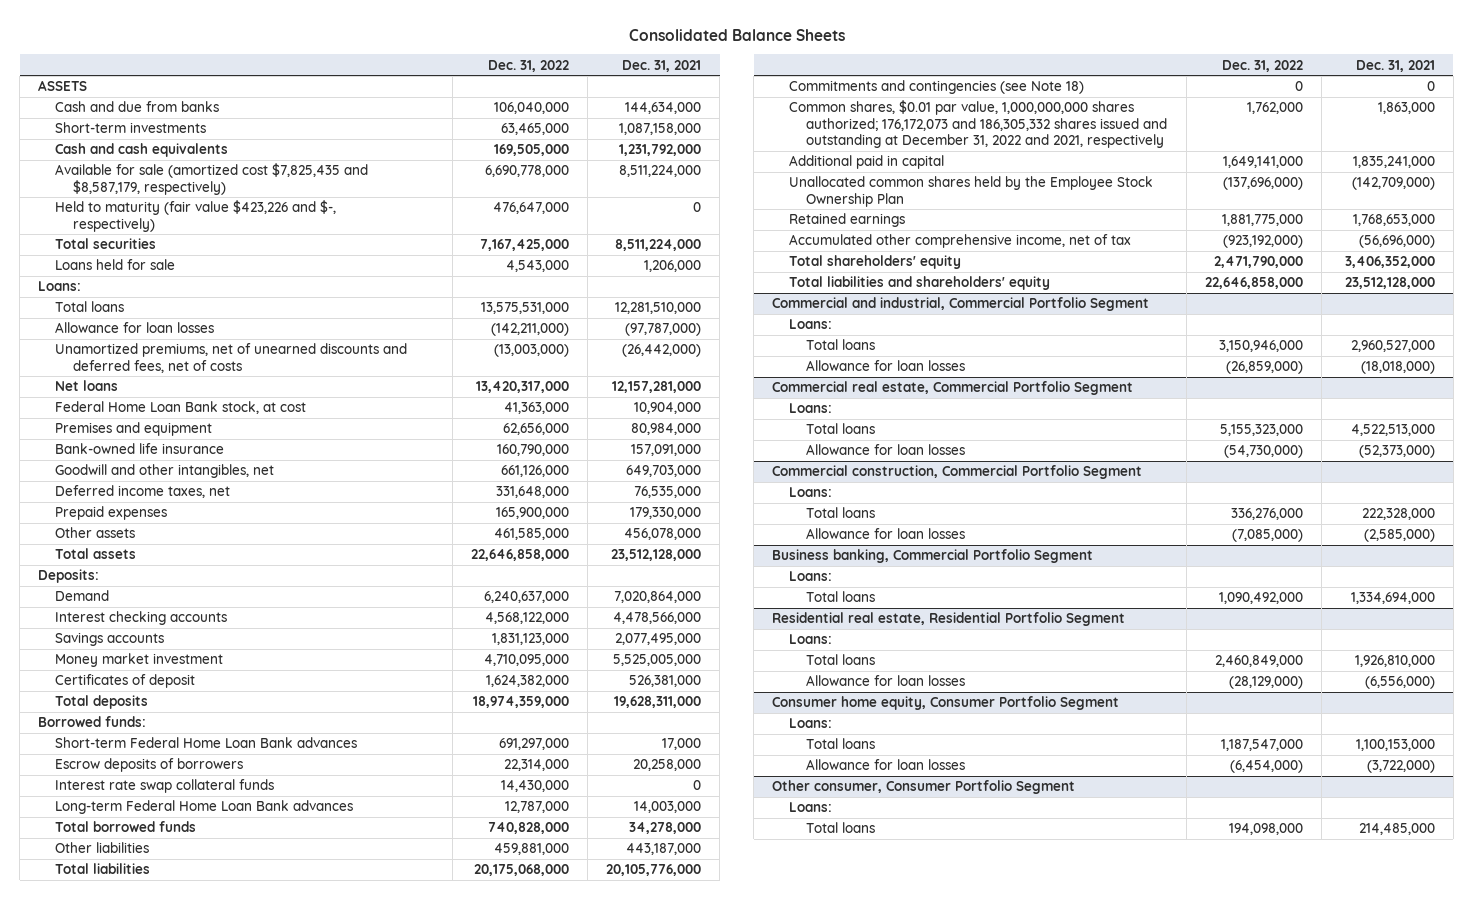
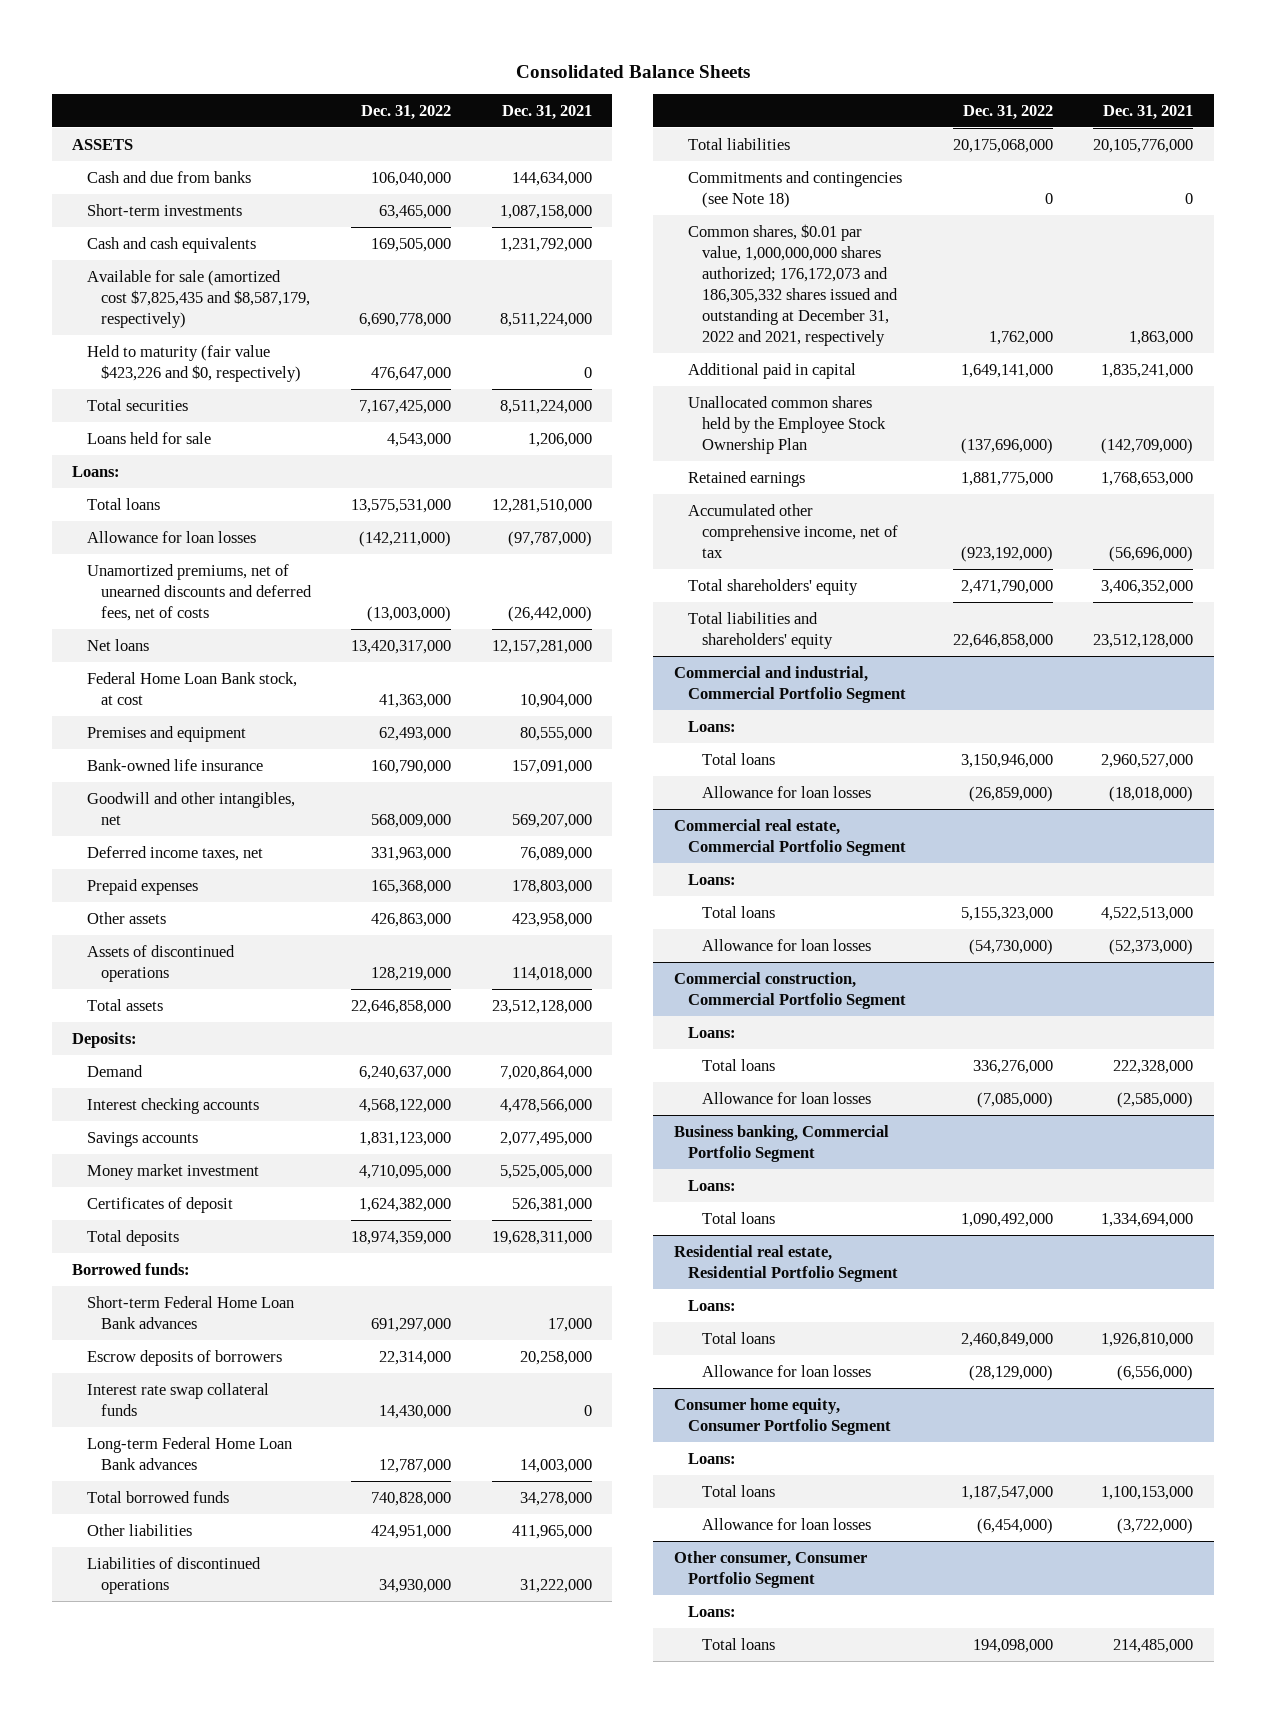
- Held to maturity (fair value $423,226 and $-, respectively) | 476,647,000 | 0
+ Held to maturity (fair value $423,226 and $0, respectively) | 476,647,000 | 0
- Premises and equipment | 62,656,000 | 80,984,000
+ Premises and equipment | 62,493,000 | 80,555,000
- Goodwill and other intangibles, net | 661,126,000 | 649,703,000
- Deferred income taxes, net | 331,648,000 | 76,535,000
- Prepaid expenses | 165,900,000 | 179,330,000
- Other assets | 461,585,000 | 456,078,000
+ Goodwill and other intangibles, net | 568,009,000 | 569,207,000
+ Deferred income taxes, net | 331,963,000 | 76,089,000
+ Prepaid expenses | 165,368,000 | 178,803,000
+ Other assets | 426,863,000 | 423,958,000
+ Assets of discontinued operations | 128,219,000 | 114,018,000
- Other liabilities | 459,881,000 | 443,187,000
+ Other liabilities | 424,951,000 | 411,965,000
+ Liabilities of discontinued operations | 34,930,000 | 31,222,000

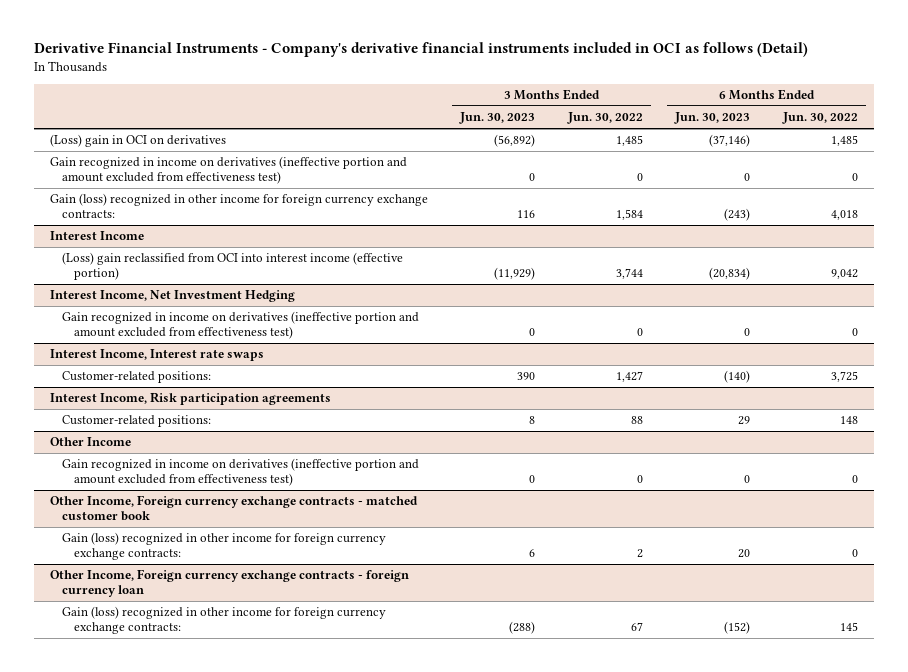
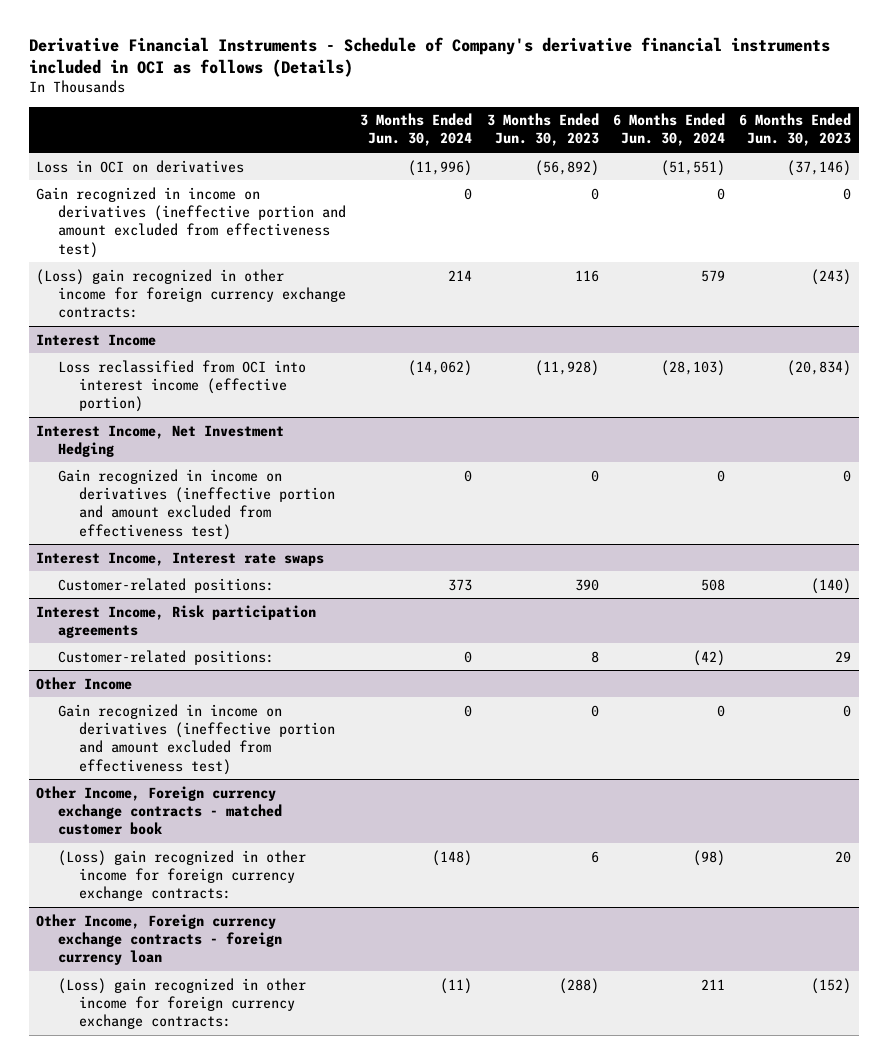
- Derivative Financial Instruments - Company's derivative financial instruments included in OCI as follows (Detail)
+ Derivative Financial Instruments - Schedule of Company's derivative financial instruments included in OCI as follows (Details)
- | 3 Months Ended Jun. 30, 2023 | 3 Months Ended Jun. 30, 2022 | 6 Months Ended Jun. 30, 2023 | 6 Months Ended Jun. 30, 2022
+ | 3 Months Ended Jun. 30, 2024 | 3 Months Ended Jun. 30, 2023 | 6 Months Ended Jun. 30, 2024 | 6 Months Ended Jun. 30, 2023
- (Loss) gain in OCI on derivatives | (56,892) | 1,485 | (37,146) | 1,485
+ Loss in OCI on derivatives | (11,996) | (56,892) | (51,551) | (37,146)
- Gain (loss) recognized in other income for foreign currency exchange contracts: | 116 | 1,584 | (243) | 4,018
+ (Loss) gain recognized in other income for foreign currency exchange contracts: | 214 | 116 | 579 | (243)
@ Interest Income
- (Loss) gain reclassified from OCI into interest income (effective portion) | (11,929) | 3,744 | (20,834) | 9,042
+ Loss reclassified from OCI into interest income (effective portion) | (14,062) | (11,928) | (28,103) | (20,834)
@ Other Income, Foreign currency exchange contracts - matched customer book
- Gain (loss) recognized in other income for foreign currency exchange contracts: | 6 | 2 | 20 | 0
+ (Loss) gain recognized in other income for foreign currency exchange contracts: | (148) | 6 | (98) | 20
@ Other Income, Foreign currency exchange contracts - foreign currency loan
- Gain (loss) recognized in other income for foreign currency exchange contracts: | (288) | 67 | (152) | 145
+ (Loss) gain recognized in other income for foreign currency exchange contracts: | (11) | (288) | 211 | (152)

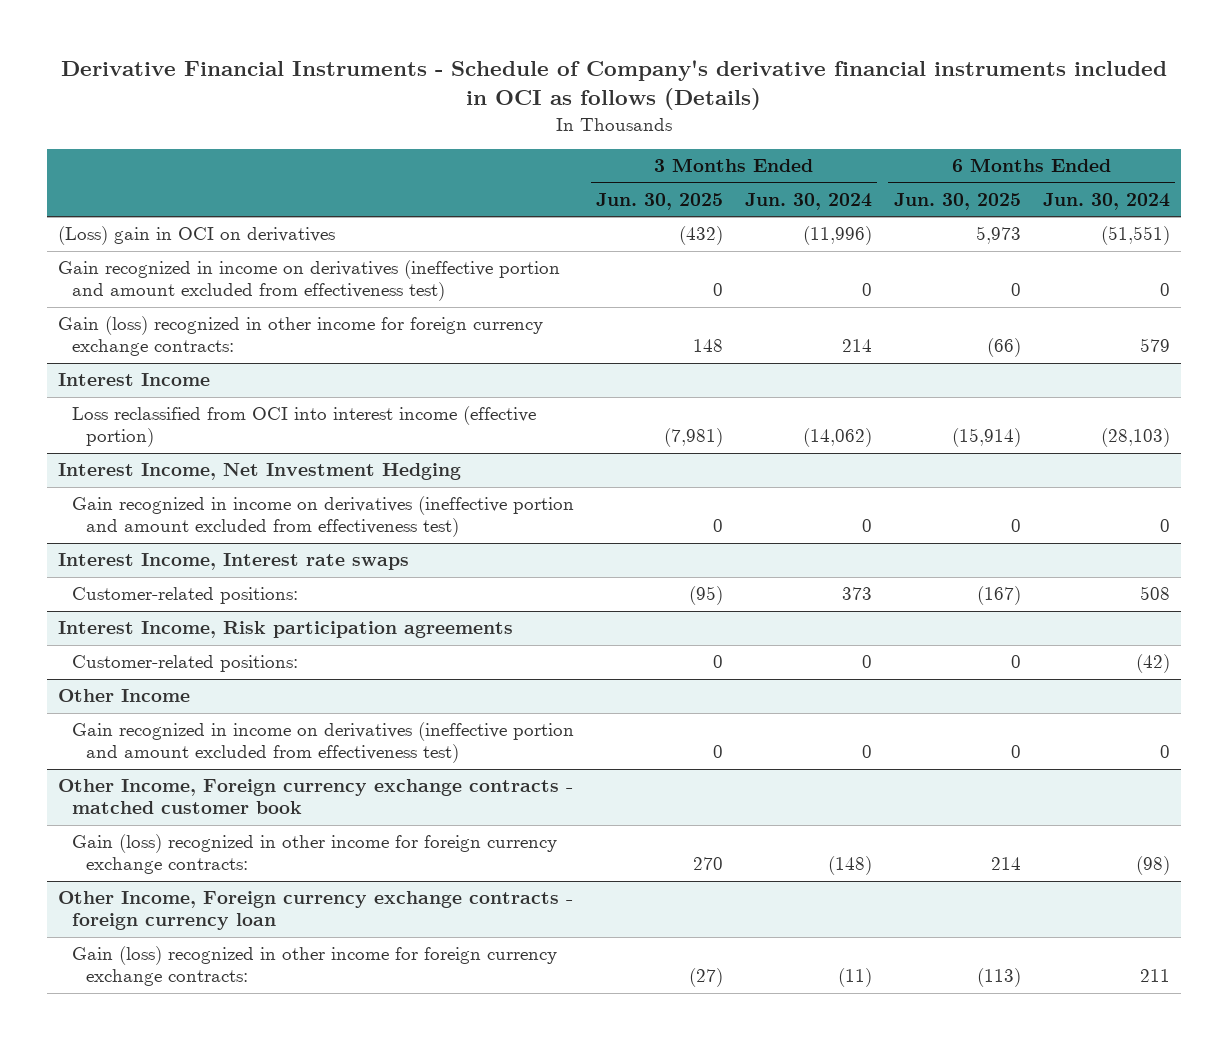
- | 3 Months Ended Jun. 30, 2024 | 3 Months Ended Jun. 30, 2023 | 6 Months Ended Jun. 30, 2024 | 6 Months Ended Jun. 30, 2023
+ | 3 Months Ended Jun. 30, 2025 | 3 Months Ended Jun. 30, 2024 | 6 Months Ended Jun. 30, 2025 | 6 Months Ended Jun. 30, 2024
- Loss in OCI on derivatives | (11,996) | (56,892) | (51,551) | (37,146)
+ (Loss) gain in OCI on derivatives | (432) | (11,996) | 5,973 | (51,551)
- (Loss) gain recognized in other income for foreign currency exchange contracts: | 214 | 116 | 579 | (243)
+ Gain (loss) recognized in other income for foreign currency exchange contracts: | 148 | 214 | (66) | 579
@ Other Income, Foreign currency exchange contracts - matched customer book
- (Loss) gain recognized in other income for foreign currency exchange contracts: | (148) | 6 | (98) | 20
+ Gain (loss) recognized in other income for foreign currency exchange contracts: | 270 | (148) | 214 | (98)
@ Other Income, Foreign currency exchange contracts - foreign currency loan
- (Loss) gain recognized in other income for foreign currency exchange contracts: | (11) | (288) | 211 | (152)
+ Gain (loss) recognized in other income for foreign currency exchange contracts: | (27) | (11) | (113) | 211

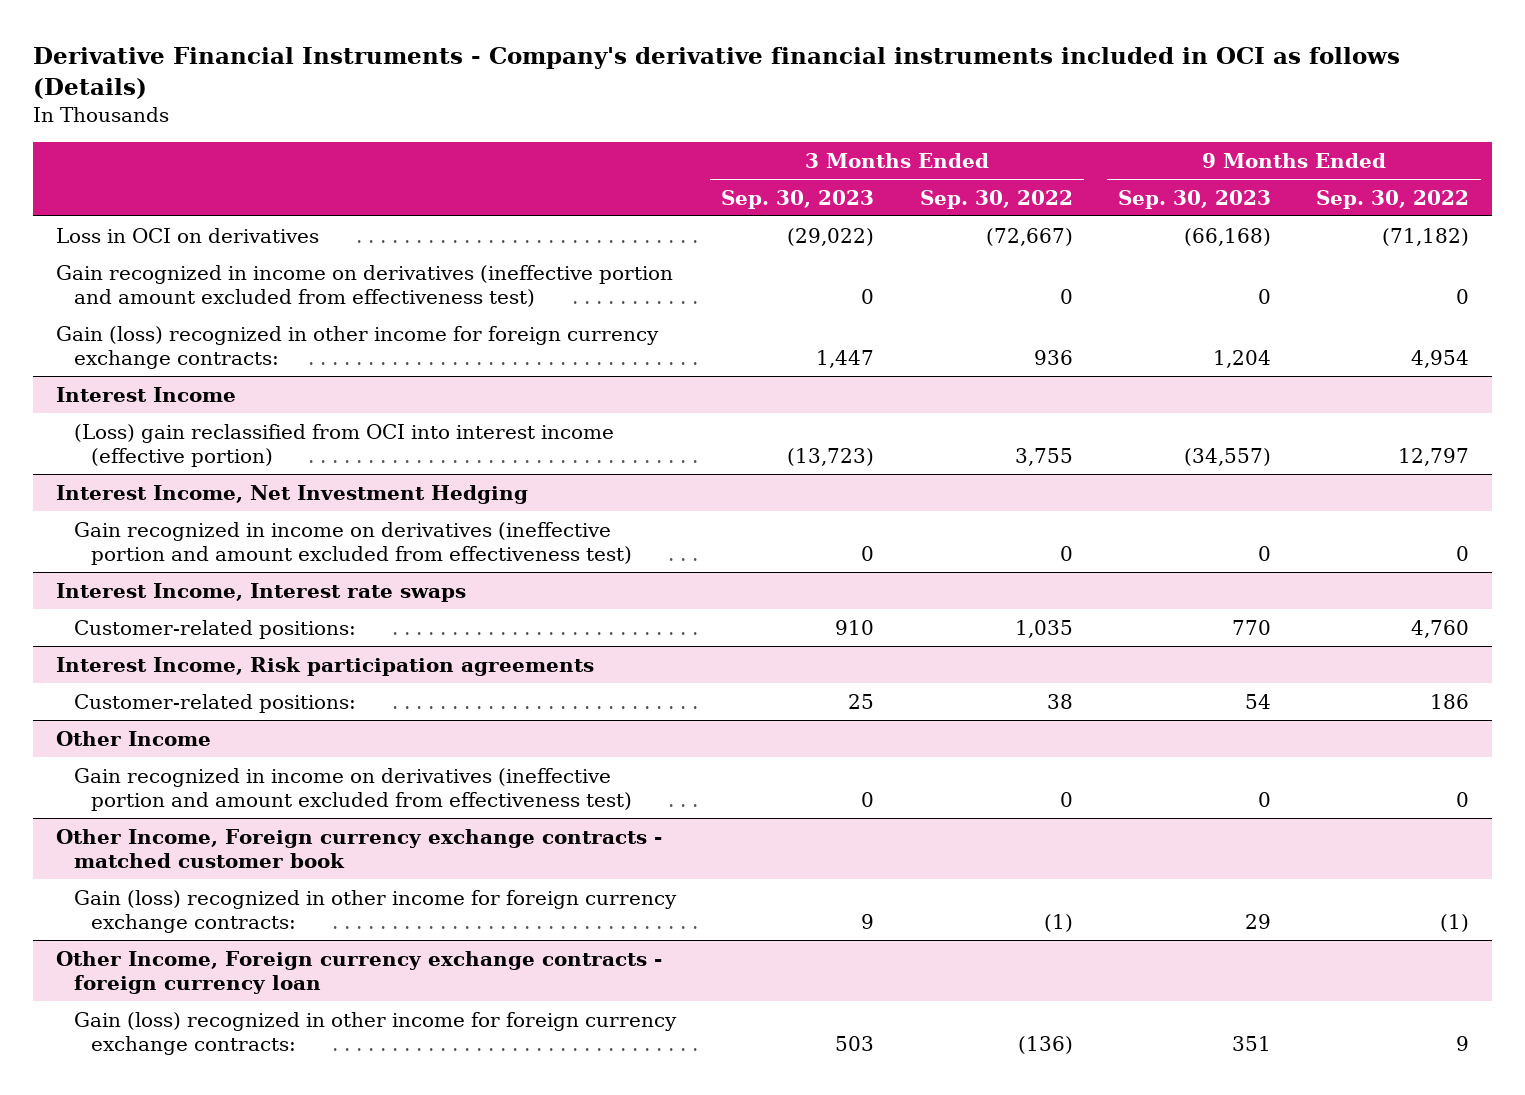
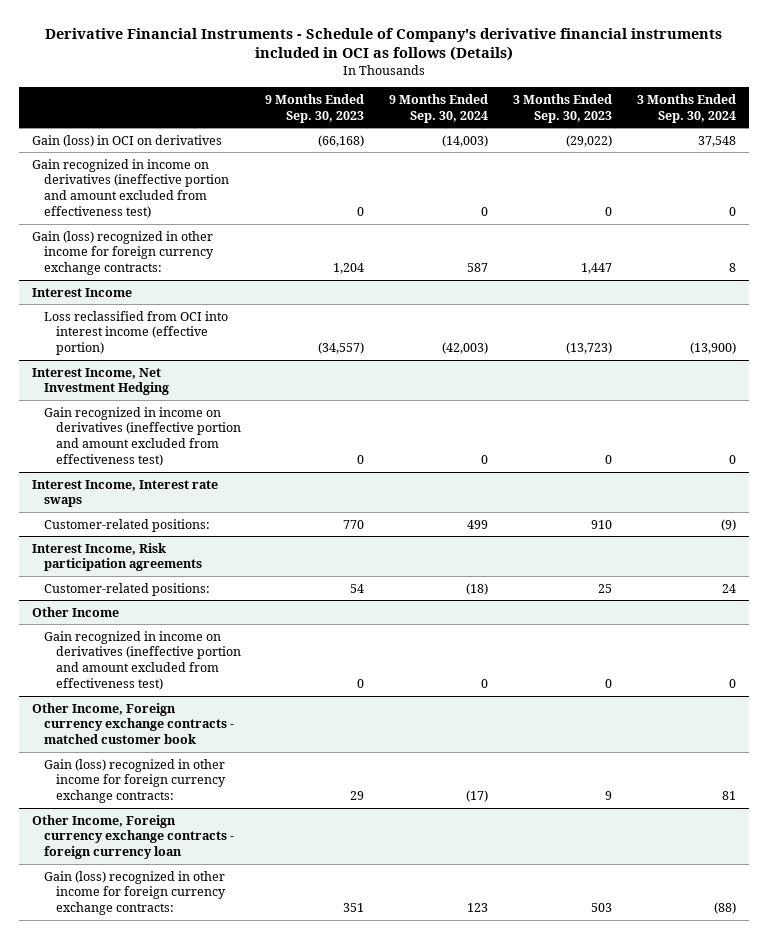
- Derivative Financial Instruments - Company's derivative financial instruments included in OCI as follows (Details)
+ Derivative Financial Instruments - Schedule of Company's derivative financial instruments included in OCI as follows (Details)
- | 3 Months Ended Sep. 30, 2023 | 3 Months Ended Sep. 30, 2022 | 9 Months Ended Sep. 30, 2023 | 9 Months Ended Sep. 30, 2022
+ | 9 Months Ended Sep. 30, 2023 | 9 Months Ended Sep. 30, 2024 | 3 Months Ended Sep. 30, 2023 | 3 Months Ended Sep. 30, 2024
- Loss in OCI on derivatives | (29,022) | (72,667) | (66,168) | (71,182)
+ Gain (loss) in OCI on derivatives | (66,168) | (14,003) | (29,022) | 37,548
@ Interest Income
- (Loss) gain reclassified from OCI into interest income (effective portion) | (13,723) | 3,755 | (34,557) | 12,797
+ Loss reclassified from OCI into interest income (effective portion) | (34,557) | (42,003) | (13,723) | (13,900)

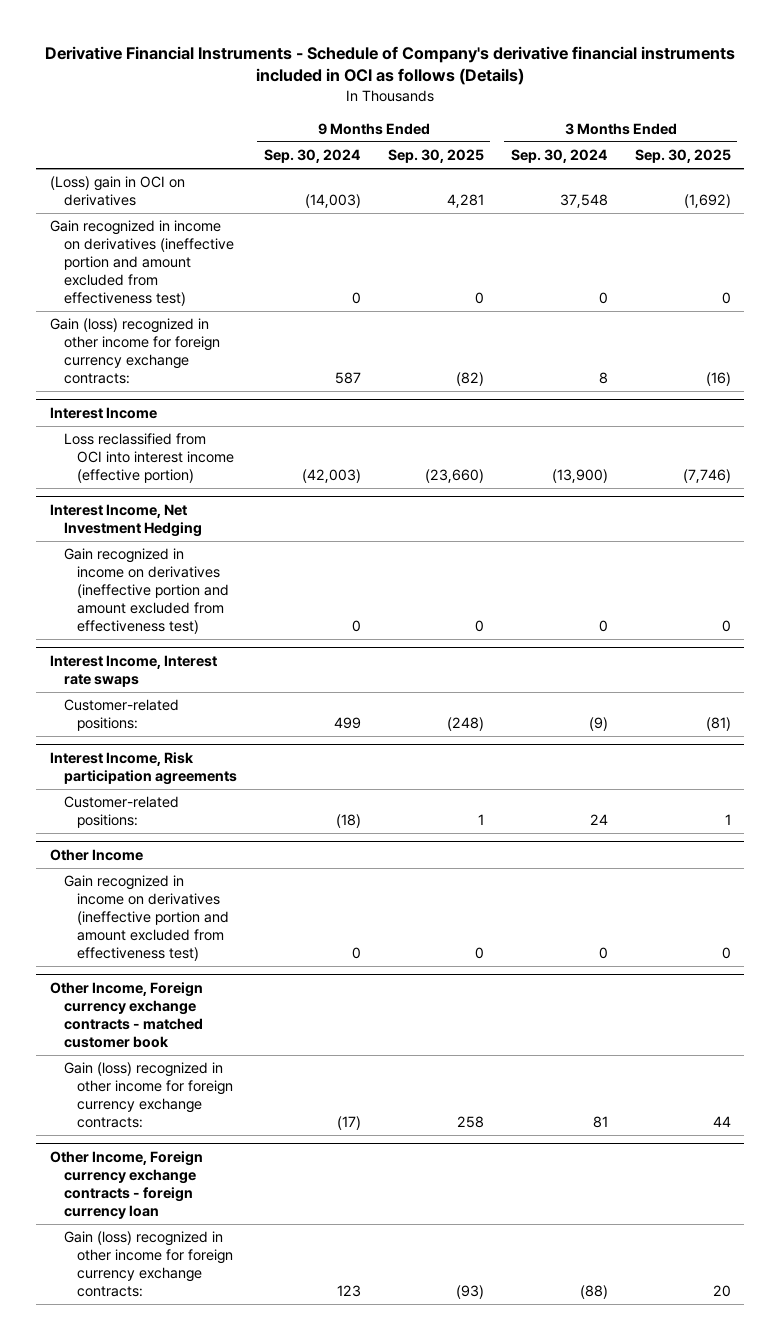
- | 9 Months Ended Sep. 30, 2023 | 9 Months Ended Sep. 30, 2024 | 3 Months Ended Sep. 30, 2023 | 3 Months Ended Sep. 30, 2024
+ | 9 Months Ended Sep. 30, 2024 | 9 Months Ended Sep. 30, 2025 | 3 Months Ended Sep. 30, 2024 | 3 Months Ended Sep. 30, 2025
- Gain (loss) in OCI on derivatives | (66,168) | (14,003) | (29,022) | 37,548
+ (Loss) gain in OCI on derivatives | (14,003) | 4,281 | 37,548 | (1,692)

